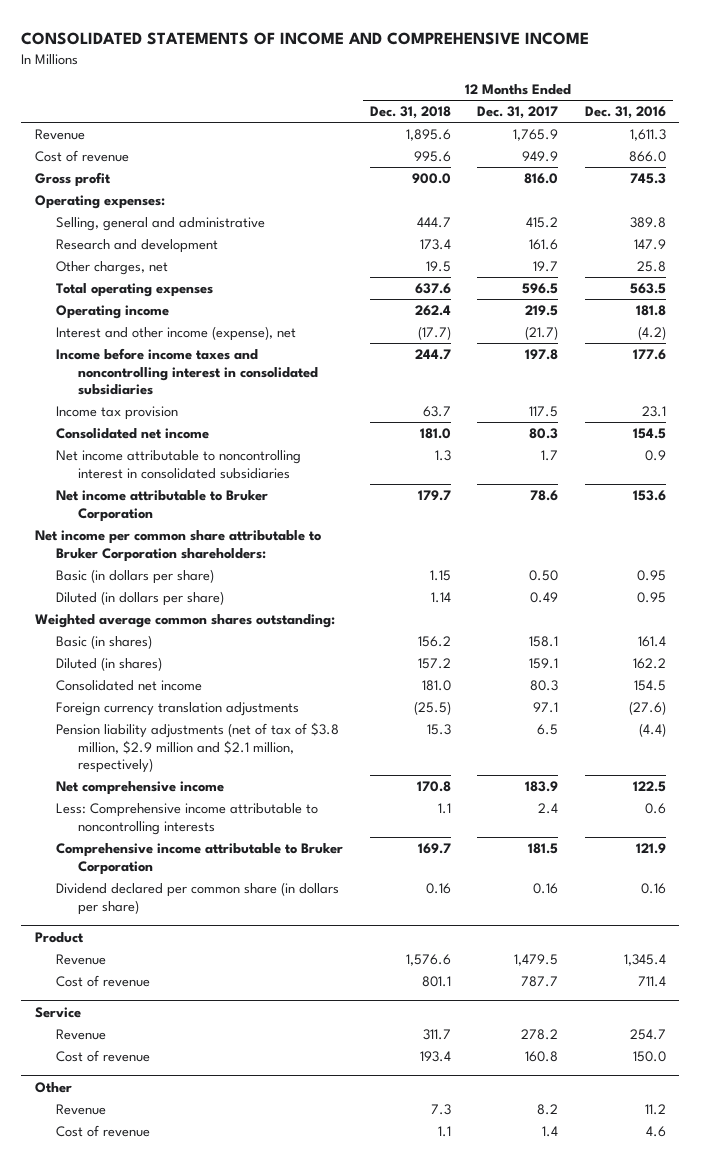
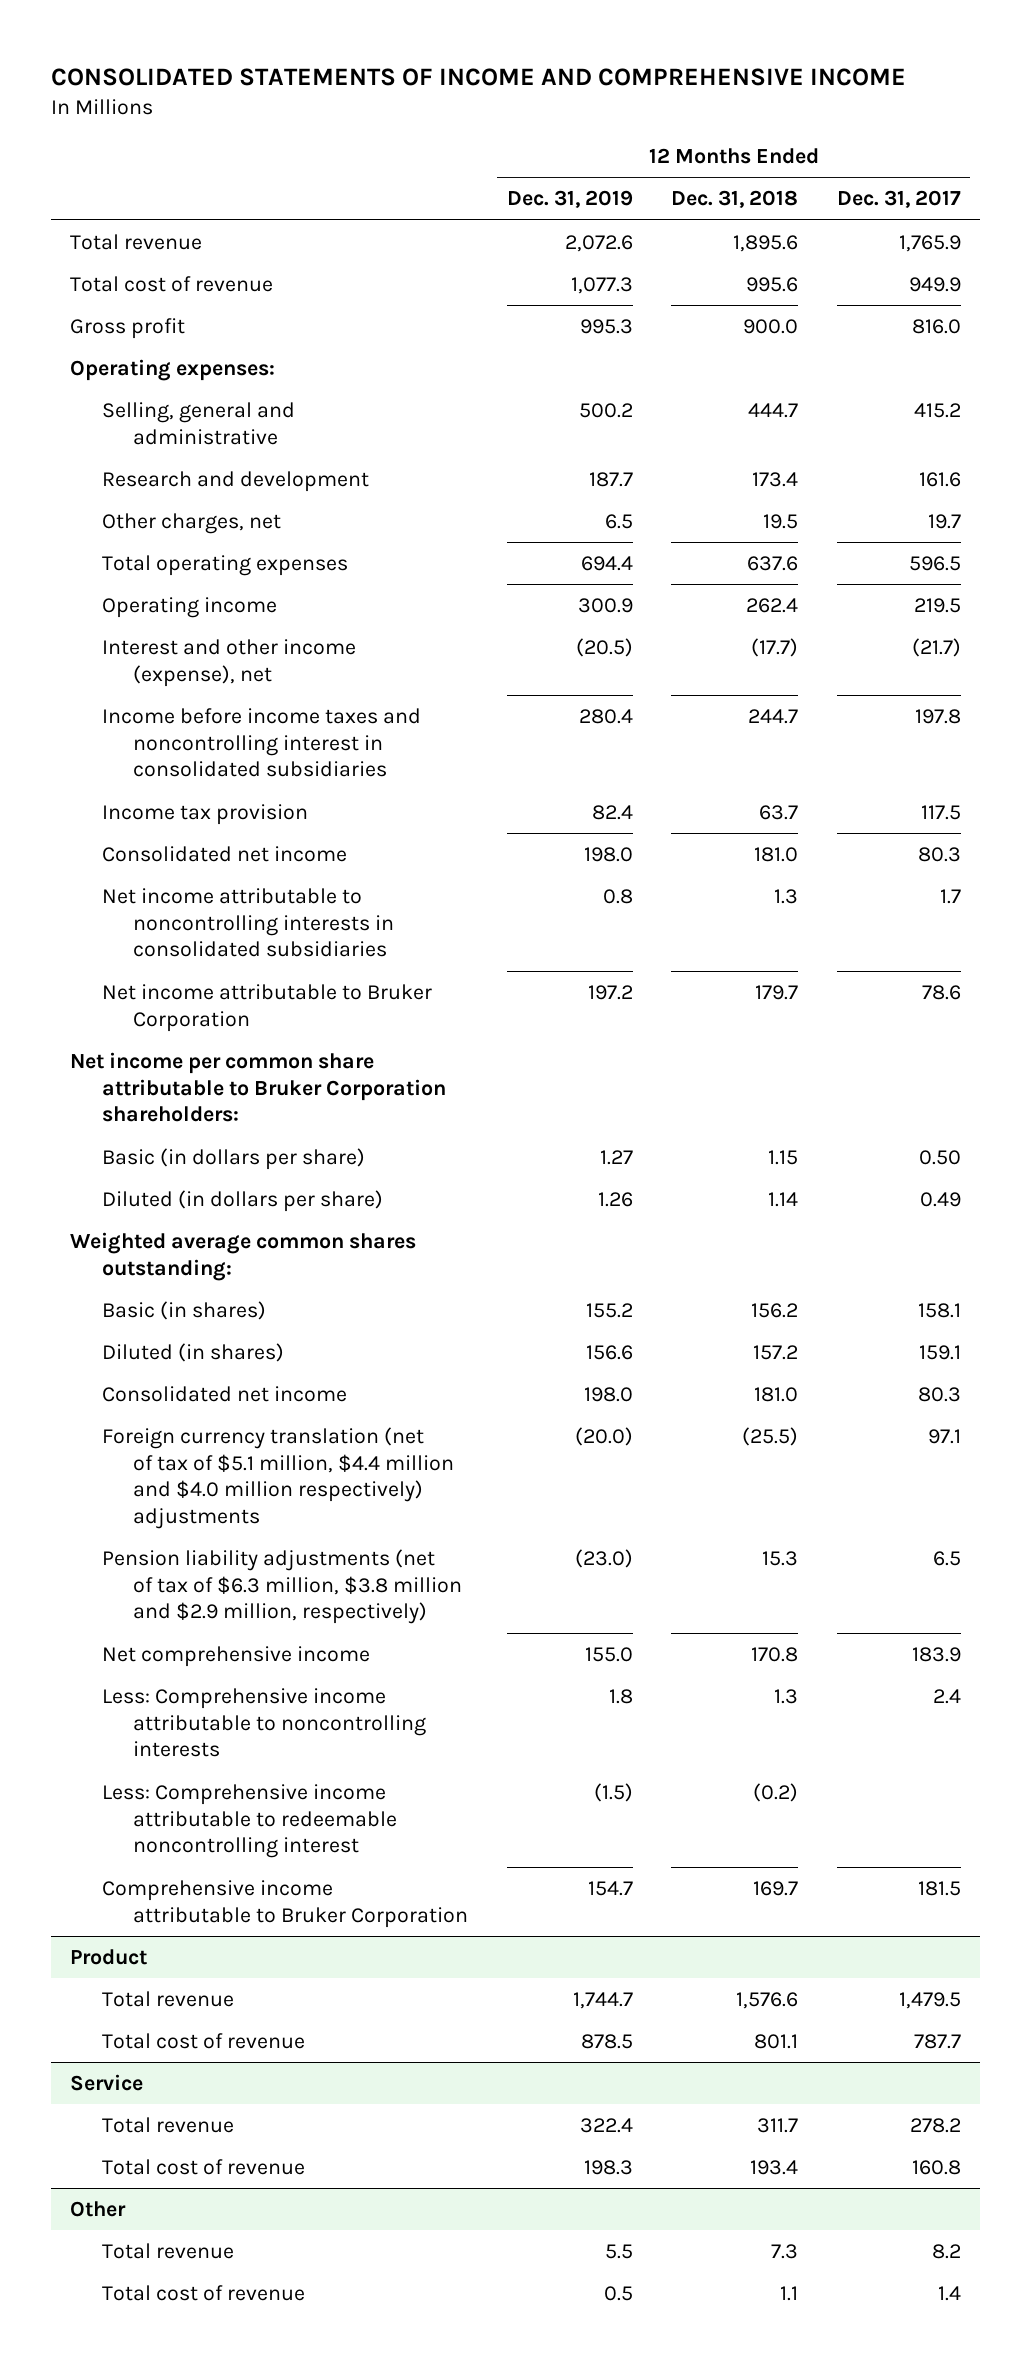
- | 12 Months Ended Dec. 31, 2018 | 12 Months Ended Dec. 31, 2017 | 12 Months Ended Dec. 31, 2016
+ | 12 Months Ended Dec. 31, 2019 | 12 Months Ended Dec. 31, 2018 | 12 Months Ended Dec. 31, 2017
- Revenue | 1,895.6 | 1,765.9 | 1,611.3
- Cost of revenue | 995.6 | 949.9 | 866.0
+ Total revenue | 2,072.6 | 1,895.6 | 1,765.9
+ Total cost of revenue | 1,077.3 | 995.6 | 949.9
- Net income attributable to noncontrolling interest in consolidated subsidiaries | 1.3 | 1.7 | 0.9
+ Net income attributable to noncontrolling interests in consolidated subsidiaries | 0.8 | 1.3 | 1.7
- Foreign currency translation adjustments | (25.5) | 97.1 | (27.6)
- Pension liability adjustments (net of tax of $3.8 million, $2.9 million and $2.1 million, respectively) | 15.3 | 6.5 | (4.4)
+ Foreign currency translation (net of tax of $5.1 million, $4.4 million and $4.0 million respectively) adjustments | (20.0) | (25.5) | 97.1
+ Pension liability adjustments (net of tax of $6.3 million, $3.8 million and $2.9 million, respectively) | (23.0) | 15.3 | 6.5
- Less: Comprehensive income attributable to noncontrolling interests | 1.1 | 2.4 | 0.6
+ Less: Comprehensive income attributable to noncontrolling interests | 1.8 | 1.3 | 2.4
+ Less: Comprehensive income attributable to redeemable noncontrolling interest | (1.5) | (0.2) |
- Dividend declared per common share (in dollars per share) | 0.16 | 0.16 | 0.16
@ Product
- Revenue | 1,576.6 | 1,479.5 | 1,345.4
- Cost of revenue | 801.1 | 787.7 | 711.4
+ Total revenue | 1,744.7 | 1,576.6 | 1,479.5
+ Total cost of revenue | 878.5 | 801.1 | 787.7
@ Service
- Revenue | 311.7 | 278.2 | 254.7
- Cost of revenue | 193.4 | 160.8 | 150.0
+ Total revenue | 322.4 | 311.7 | 278.2
+ Total cost of revenue | 198.3 | 193.4 | 160.8
@ Other
- Revenue | 7.3 | 8.2 | 11.2
- Cost of revenue | 1.1 | 1.4 | 4.6
+ Total revenue | 5.5 | 7.3 | 8.2
+ Total cost of revenue | 0.5 | 1.1 | 1.4

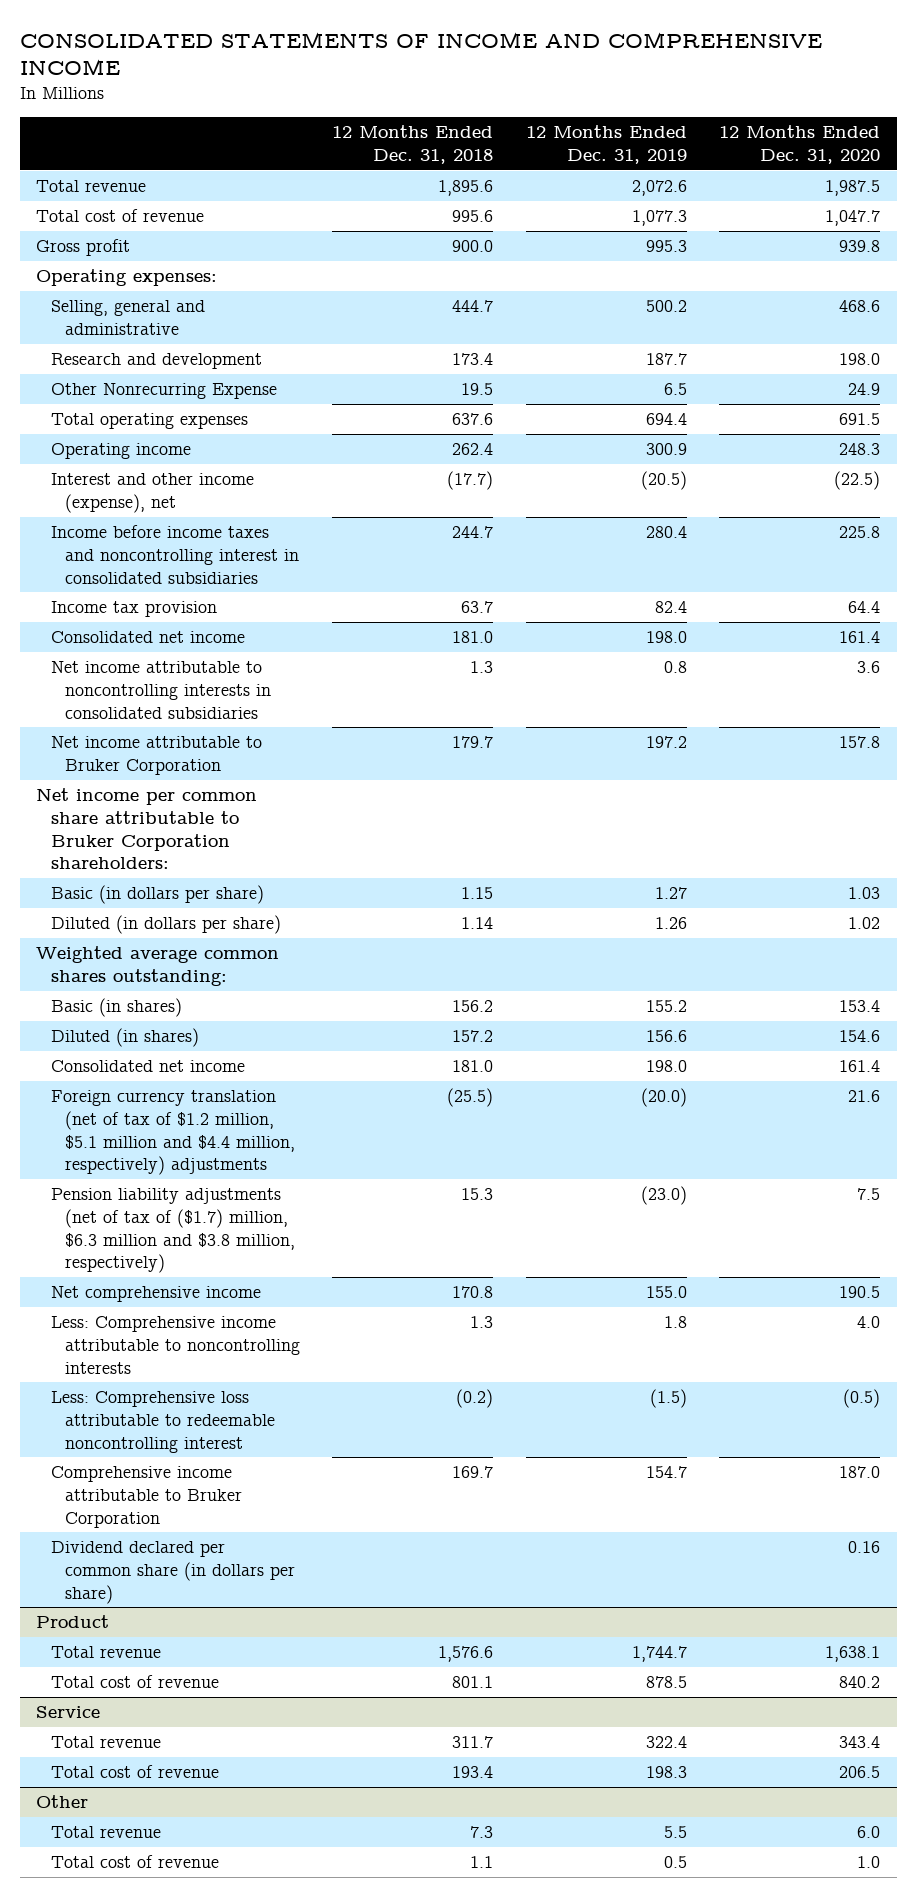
- | 12 Months Ended Dec. 31, 2019 | 12 Months Ended Dec. 31, 2018 | 12 Months Ended Dec. 31, 2017
+ | 12 Months Ended Dec. 31, 2018 | 12 Months Ended Dec. 31, 2019 | 12 Months Ended Dec. 31, 2020
- Other charges, net | 6.5 | 19.5 | 19.7
+ Other Nonrecurring Expense | 19.5 | 6.5 | 24.9
- Foreign currency translation (net of tax of $5.1 million, $4.4 million and $4.0 million respectively) adjustments | (20.0) | (25.5) | 97.1
- Pension liability adjustments (net of tax of $6.3 million, $3.8 million and $2.9 million, respectively) | (23.0) | 15.3 | 6.5
+ Foreign currency translation (net of tax of $1.2 million, $5.1 million and $4.4 million, respectively) adjustments | (25.5) | (20.0) | 21.6
+ Pension liability adjustments (net of tax of ($1.7) million, $6.3 million and $3.8 million, respectively) | 15.3 | (23.0) | 7.5
- Less: Comprehensive income attributable to redeemable noncontrolling interest | (1.5) | (0.2) |
+ Less: Comprehensive loss attributable to redeemable noncontrolling interest | (0.2) | (1.5) | (0.5)
+ Dividend declared per common share (in dollars per share) | | | 0.16

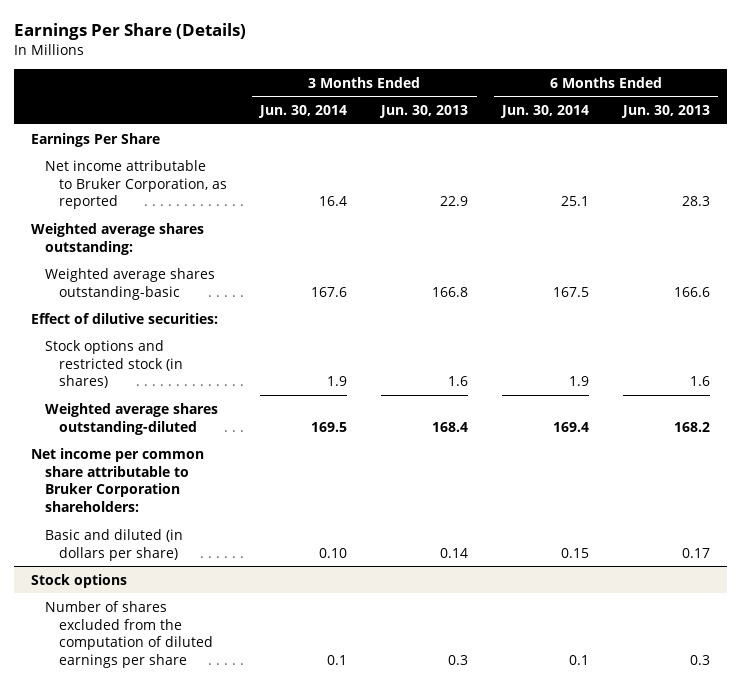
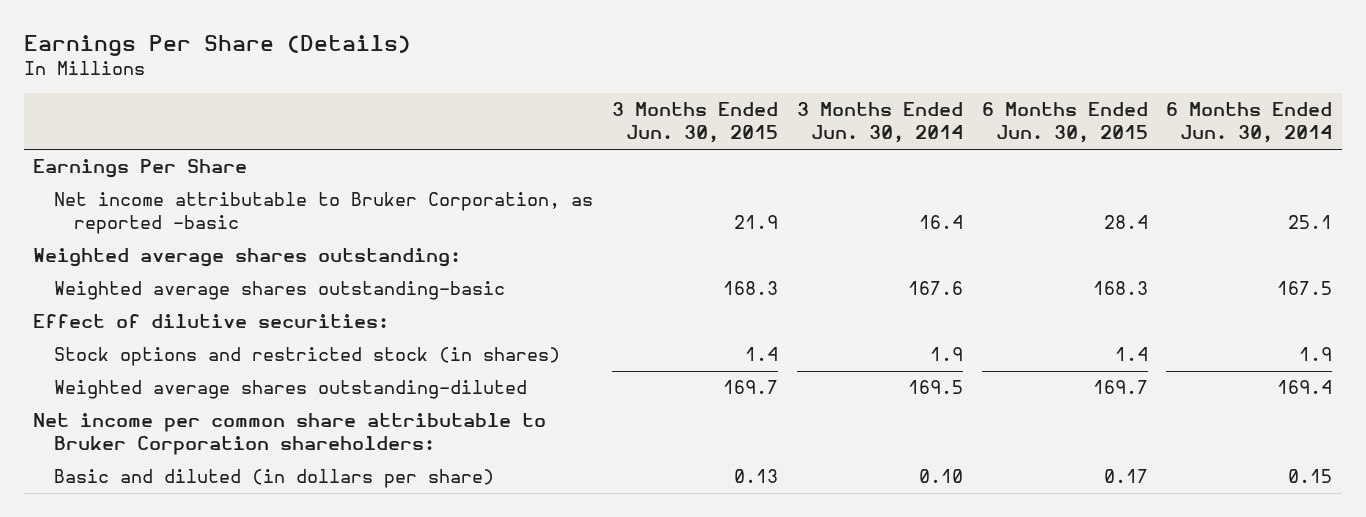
- | 3 Months Ended Jun. 30, 2014 | 3 Months Ended Jun. 30, 2013 | 6 Months Ended Jun. 30, 2014 | 6 Months Ended Jun. 30, 2013
+ | 3 Months Ended Jun. 30, 2015 | 3 Months Ended Jun. 30, 2014 | 6 Months Ended Jun. 30, 2015 | 6 Months Ended Jun. 30, 2014
- Net income attributable to Bruker Corporation, as reported | 16.4 | 22.9 | 25.1 | 28.3
+ Net income attributable to Bruker Corporation, as reported -basic | 21.9 | 16.4 | 28.4 | 25.1
- Stock options
- Number of shares excluded from the computation of diluted earnings per share | 0.1 | 0.3 | 0.1 | 0.3

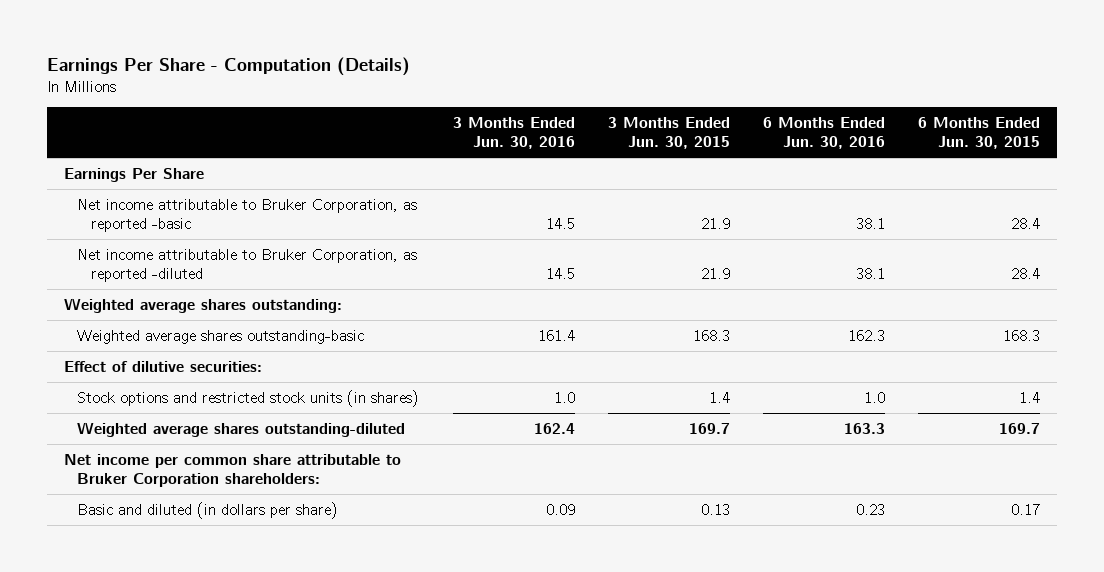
- Earnings Per Share (Details)
+ Earnings Per Share - Computation (Details)
- | 3 Months Ended Jun. 30, 2015 | 3 Months Ended Jun. 30, 2014 | 6 Months Ended Jun. 30, 2015 | 6 Months Ended Jun. 30, 2014
+ | 3 Months Ended Jun. 30, 2016 | 3 Months Ended Jun. 30, 2015 | 6 Months Ended Jun. 30, 2016 | 6 Months Ended Jun. 30, 2015
+ Net income attributable to Bruker Corporation, as reported -diluted | 14.5 | 21.9 | 38.1 | 28.4
- Stock options and restricted stock (in shares) | 1.4 | 1.9 | 1.4 | 1.9
+ Stock options and restricted stock units (in shares) | 1.0 | 1.4 | 1.0 | 1.4

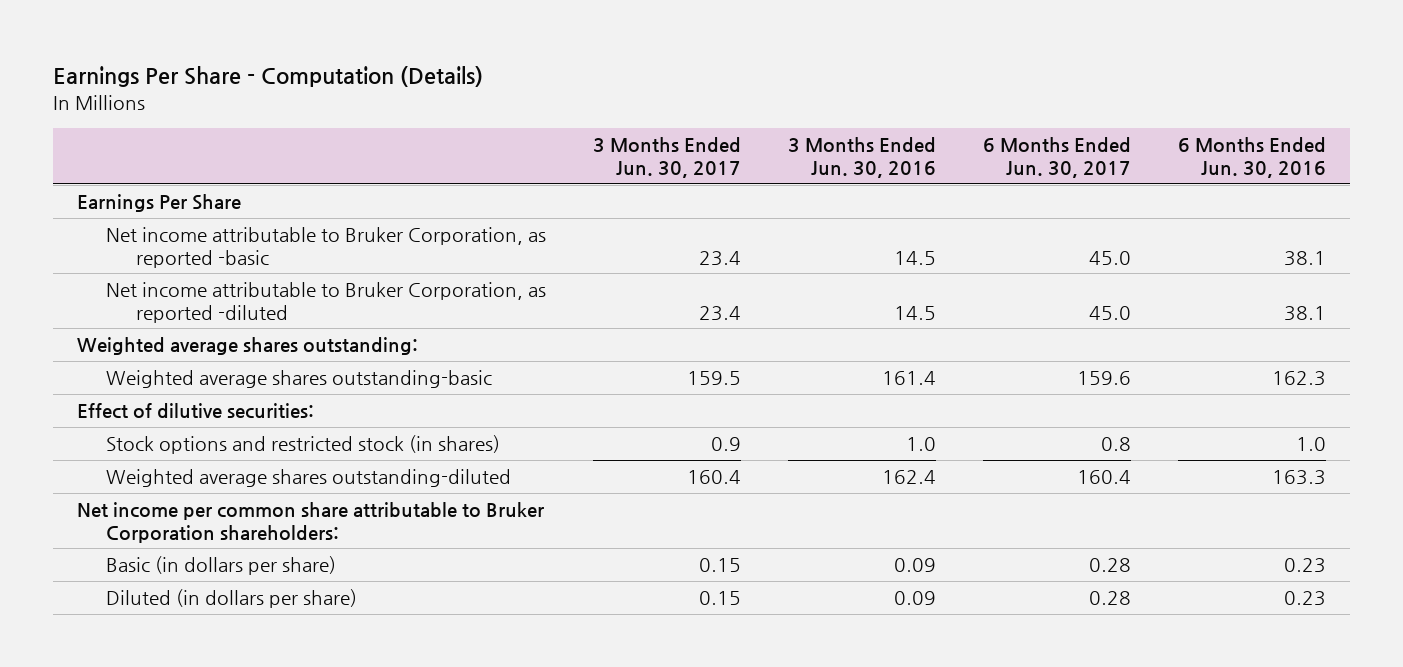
- | 3 Months Ended Jun. 30, 2016 | 3 Months Ended Jun. 30, 2015 | 6 Months Ended Jun. 30, 2016 | 6 Months Ended Jun. 30, 2015
+ | 3 Months Ended Jun. 30, 2017 | 3 Months Ended Jun. 30, 2016 | 6 Months Ended Jun. 30, 2017 | 6 Months Ended Jun. 30, 2016
- Stock options and restricted stock units (in shares) | 1.0 | 1.4 | 1.0 | 1.4
+ Stock options and restricted stock (in shares) | 0.9 | 1.0 | 0.8 | 1.0
- Basic and diluted (in dollars per share) | 0.09 | 0.13 | 0.23 | 0.17
+ Basic (in dollars per share) | 0.15 | 0.09 | 0.28 | 0.23
+ Diluted (in dollars per share) | 0.15 | 0.09 | 0.28 | 0.23

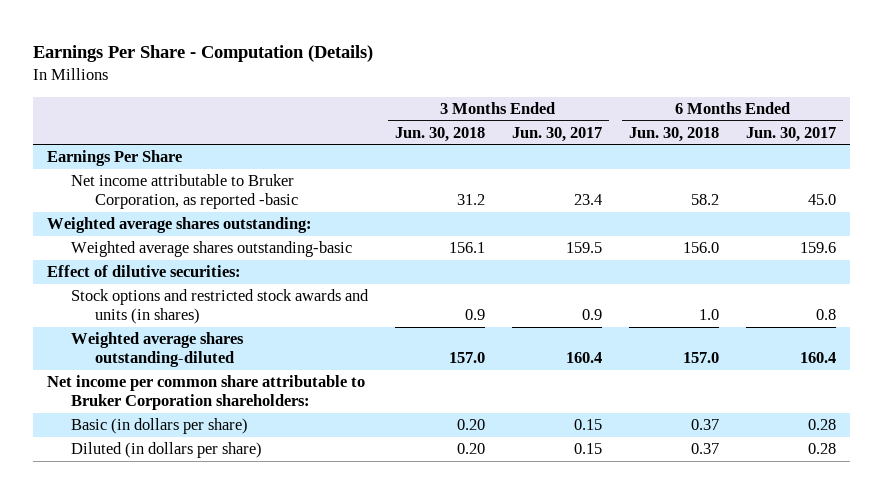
- | 3 Months Ended Jun. 30, 2017 | 3 Months Ended Jun. 30, 2016 | 6 Months Ended Jun. 30, 2017 | 6 Months Ended Jun. 30, 2016
+ | 3 Months Ended Jun. 30, 2018 | 3 Months Ended Jun. 30, 2017 | 6 Months Ended Jun. 30, 2018 | 6 Months Ended Jun. 30, 2017
- Net income attributable to Bruker Corporation, as reported -diluted | 23.4 | 14.5 | 45.0 | 38.1
- Stock options and restricted stock (in shares) | 0.9 | 1.0 | 0.8 | 1.0
+ Stock options and restricted stock awards and units (in shares) | 0.9 | 0.9 | 1.0 | 0.8

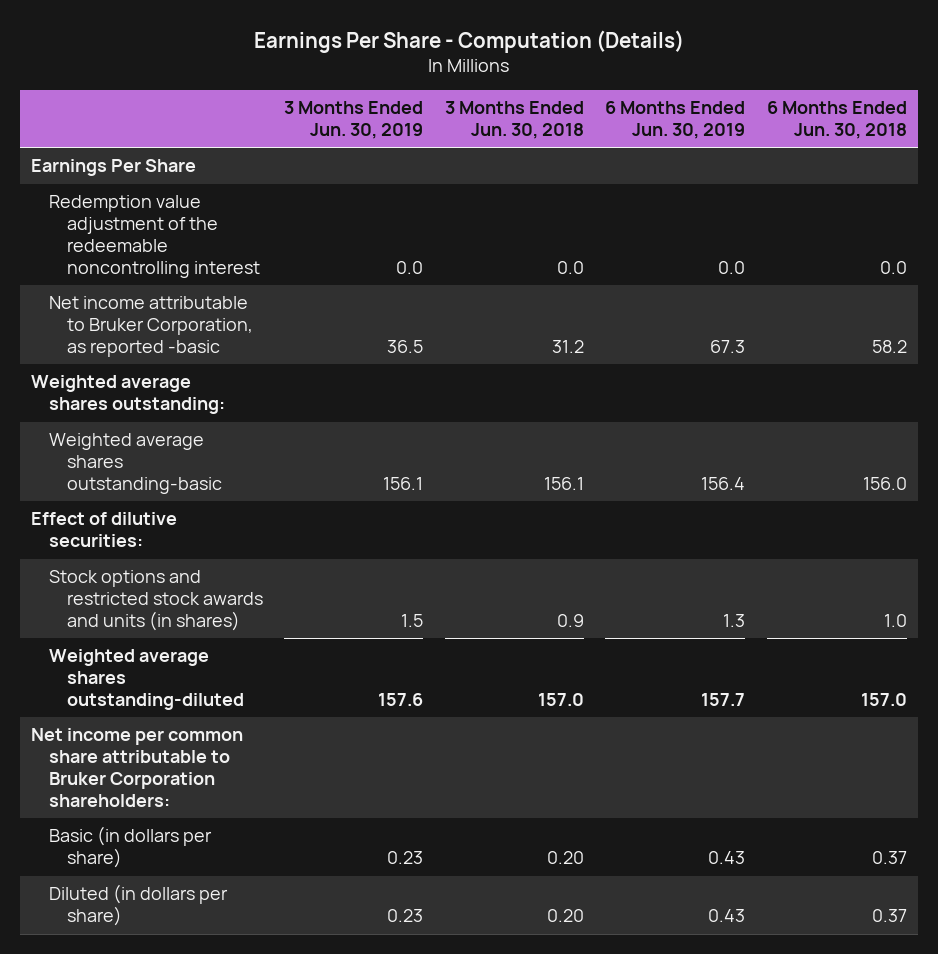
- | 3 Months Ended Jun. 30, 2018 | 3 Months Ended Jun. 30, 2017 | 6 Months Ended Jun. 30, 2018 | 6 Months Ended Jun. 30, 2017
+ | 3 Months Ended Jun. 30, 2019 | 3 Months Ended Jun. 30, 2018 | 6 Months Ended Jun. 30, 2019 | 6 Months Ended Jun. 30, 2018
+ Redemption value adjustment of the redeemable noncontrolling interest | 0.0 | 0.0 | 0.0 | 0.0

